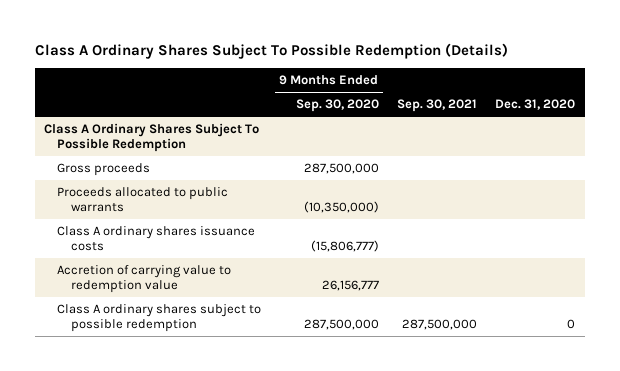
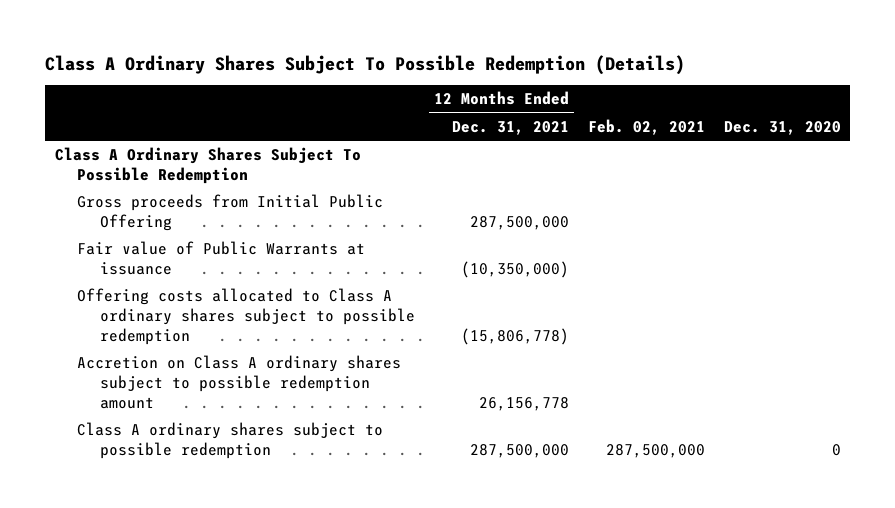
- | 9 Months Ended Sep. 30, 2020 | Sep. 30, 2021 | Dec. 31, 2020
+ | 12 Months Ended Dec. 31, 2021 | Feb. 02, 2021 | Dec. 31, 2020
- Gross proceeds | 287,500,000 | |
- Proceeds allocated to public warrants | (10,350,000) | |
- Class A ordinary shares issuance costs | (15,806,777) | |
- Accretion of carrying value to redemption value | 26,156,777 | |
+ Gross proceeds from Initial Public Offering | 287,500,000 | |
+ Fair value of Public Warrants at issuance | (10,350,000) | |
+ Offering costs allocated to Class A ordinary shares subject to possible redemption | (15,806,778) | |
+ Accretion on Class A ordinary shares subject to possible redemption amount | 26,156,778 | |

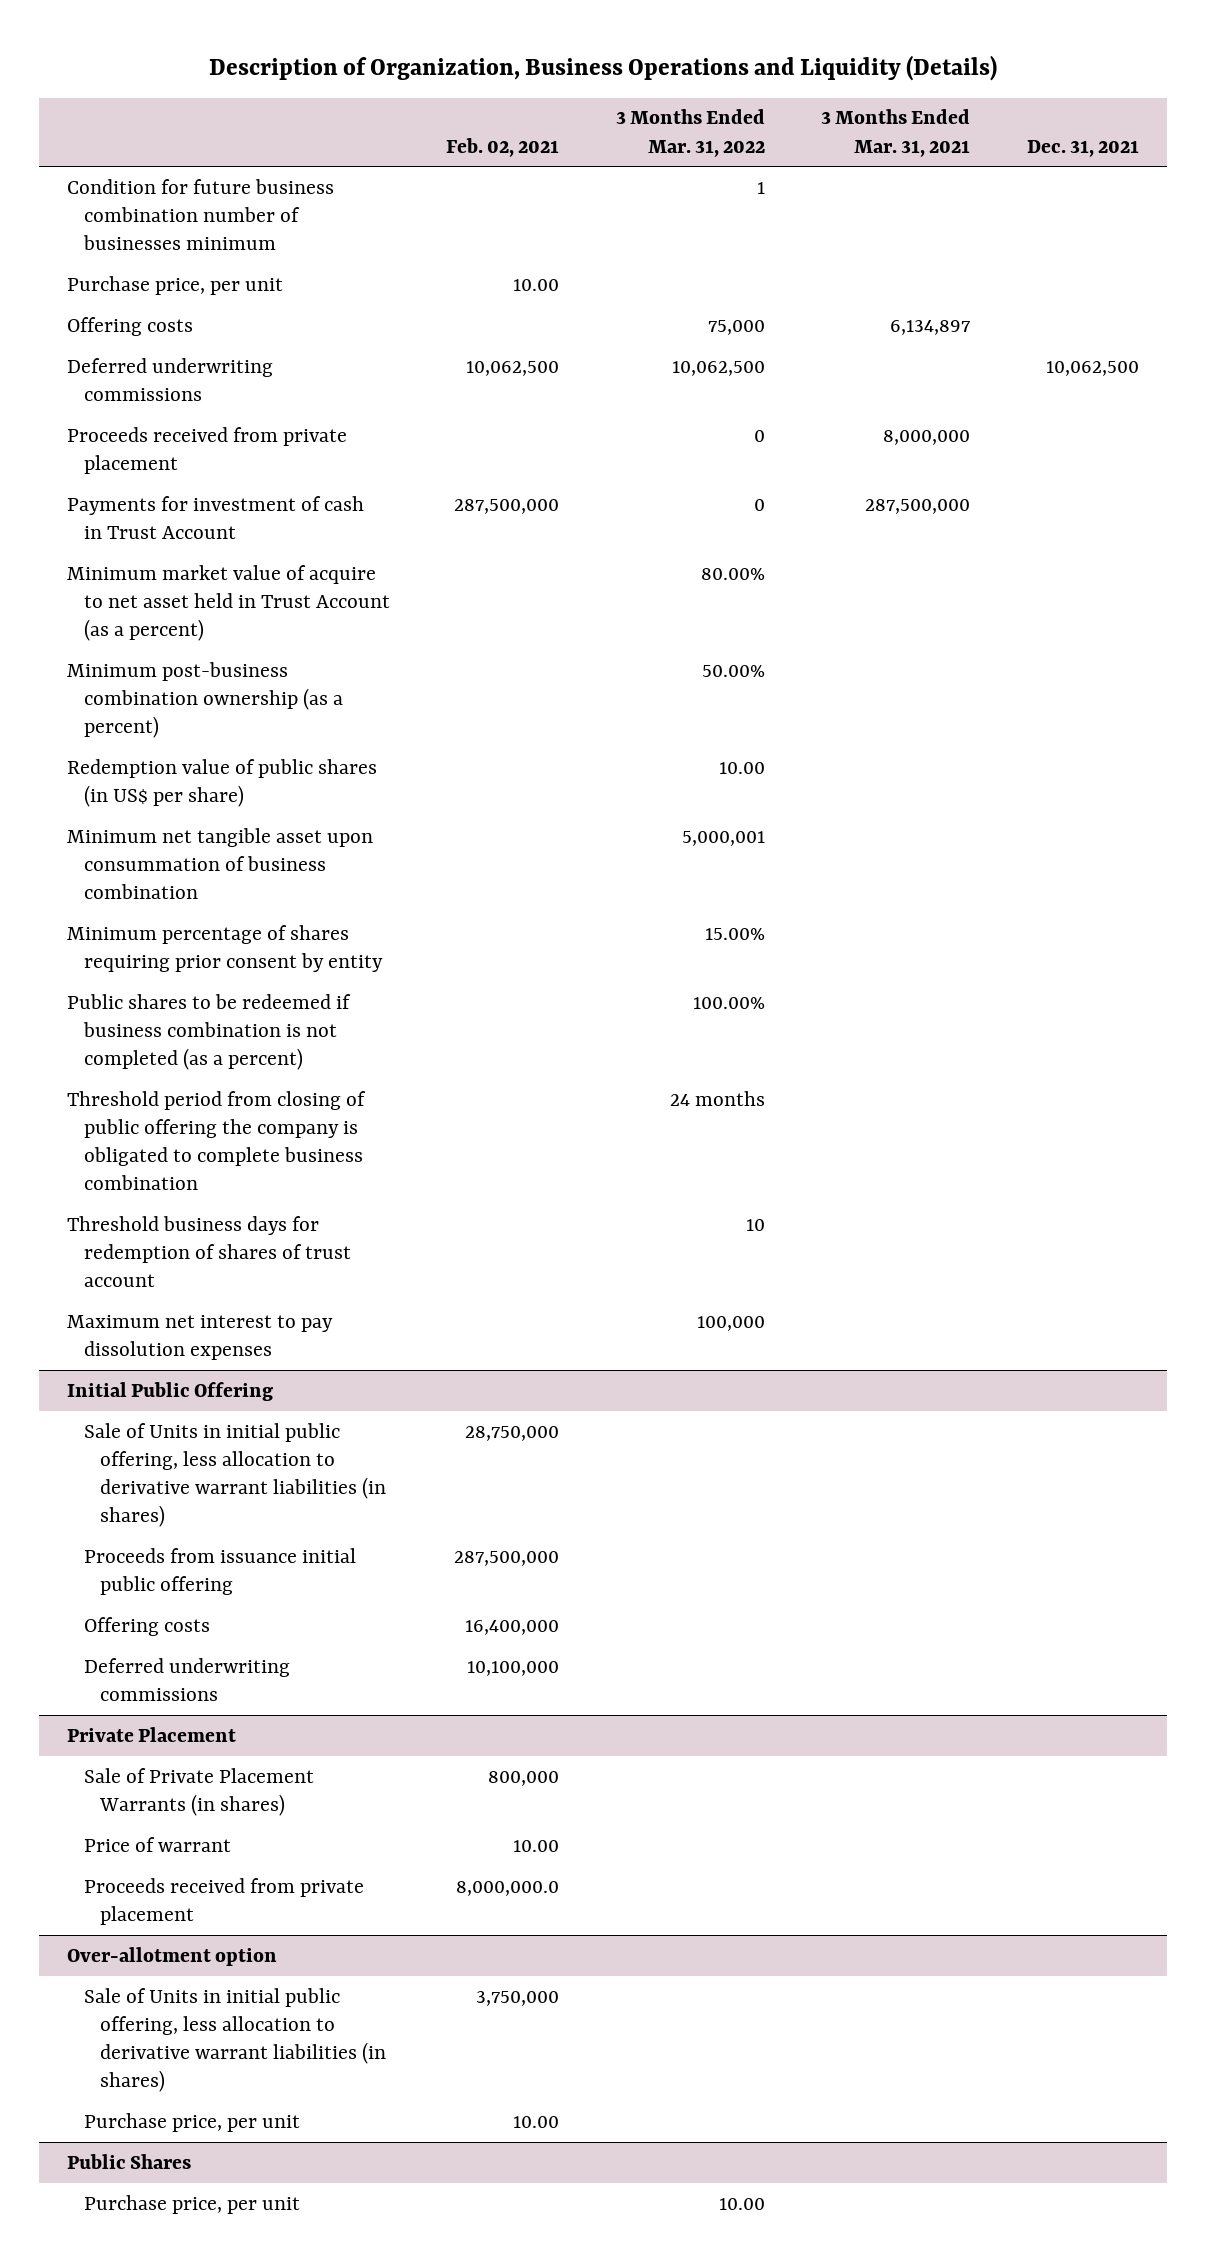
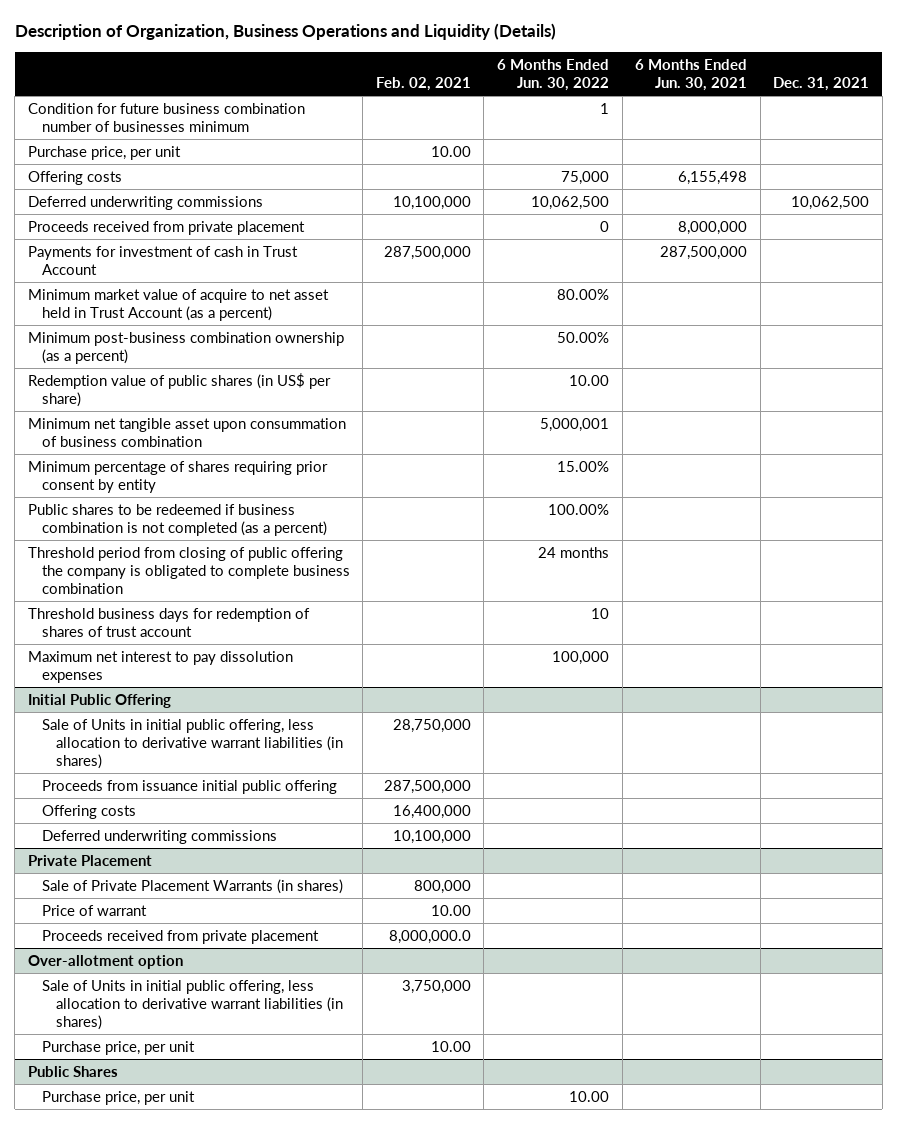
- | Feb. 02, 2021 | 3 Months Ended Mar. 31, 2022 | 3 Months Ended Mar. 31, 2021 | Dec. 31, 2021
+ | Feb. 02, 2021 | 6 Months Ended Jun. 30, 2022 | 6 Months Ended Jun. 30, 2021 | Dec. 31, 2021
- Deferred underwriting commissions | 10,062,500 | 10,062,500 | | 10,062,500
+ Deferred underwriting commissions | 10,100,000 | 10,062,500 | | 10,062,500

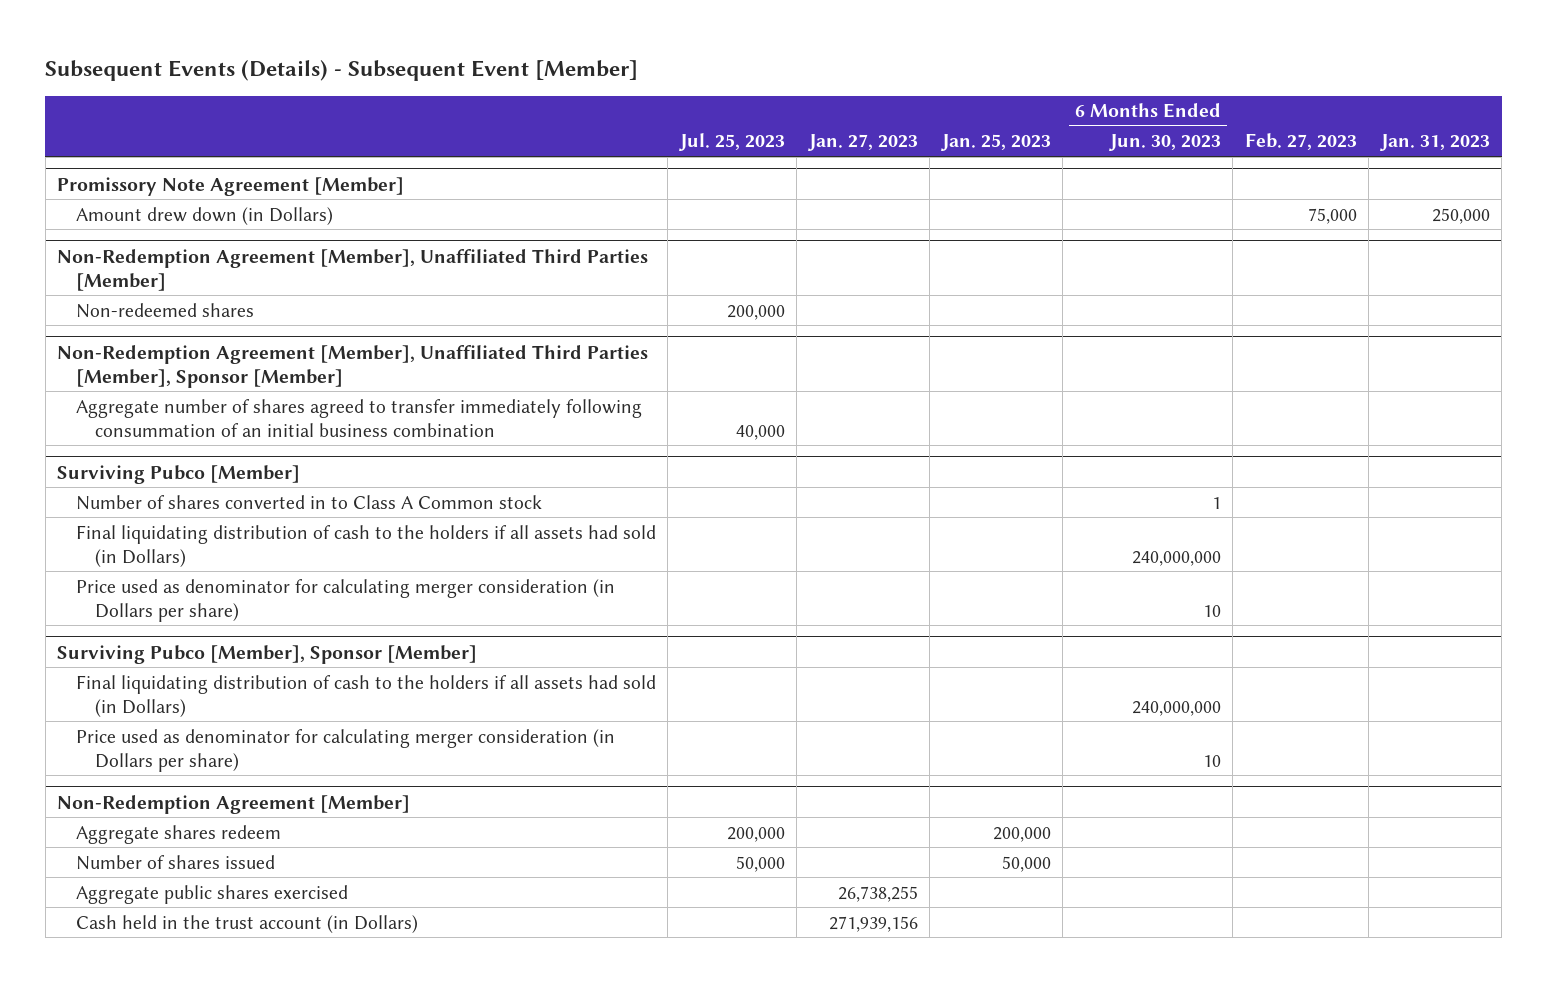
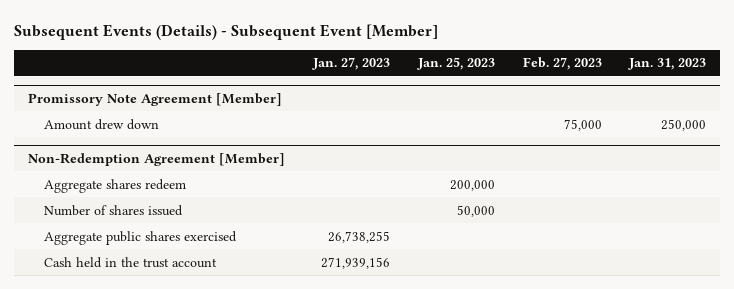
- | Jul. 25, 2023 | Jan. 27, 2023 | Jan. 25, 2023 | 6 Months Ended Jun. 30, 2023 | Feb. 27, 2023 | Jan. 31, 2023
+ | Jan. 27, 2023 | Jan. 25, 2023 | Feb. 27, 2023 | Jan. 31, 2023
@ Promissory Note Agreement [Member]
- Amount drew down (in Dollars) | | | | | 75,000 | 250,000
- Non-Redemption Agreement [Member], Unaffiliated Third Parties [Member]
- Non-redeemed shares | 200,000 | | | | |
- Non-Redemption Agreement [Member], Unaffiliated Third Parties [Member], Sponsor [Member]
- Aggregate number of shares agreed to transfer immediately following consummation of an initial business combination | 40,000 | | | | |
- Surviving Pubco [Member]
- Number of shares converted in to Class A Common stock | | | | 1 | |
- Final liquidating distribution of cash to the holders if all assets had sold (in Dollars) | | | | 240,000,000 | |
- Price used as denominator for calculating merger consideration (in Dollars per share) | | | | 10 | |
- Surviving Pubco [Member], Sponsor [Member]
- Final liquidating distribution of cash to the holders if all assets had sold (in Dollars) | | | | 240,000,000 | |
- Price used as denominator for calculating merger consideration (in Dollars per share) | | | | 10 | |
@ Promissory Note Agreement [Member]
+ Amount drew down | | | 75,000 | 250,000
@ Non-Redemption Agreement [Member]
- Cash held in the trust account (in Dollars) | | 271,939,156 | | | |
+ Cash held in the trust account | 271,939,156 | | |

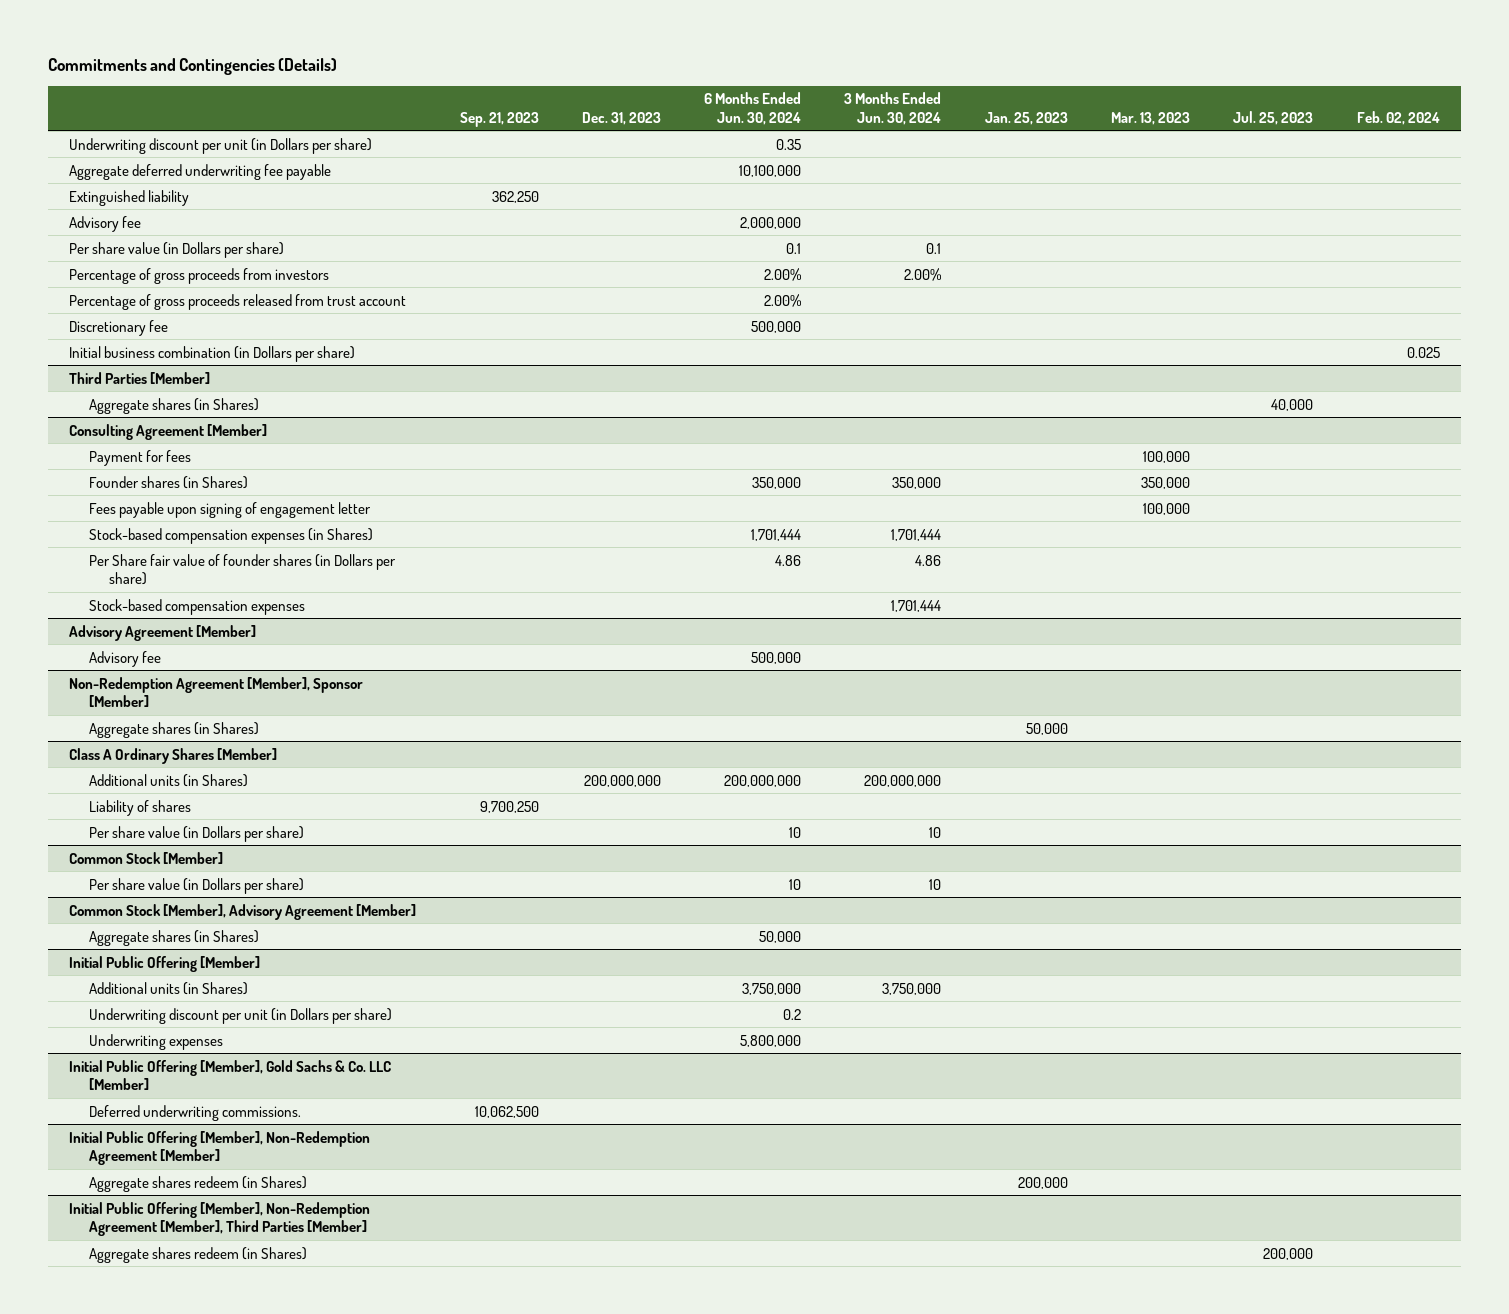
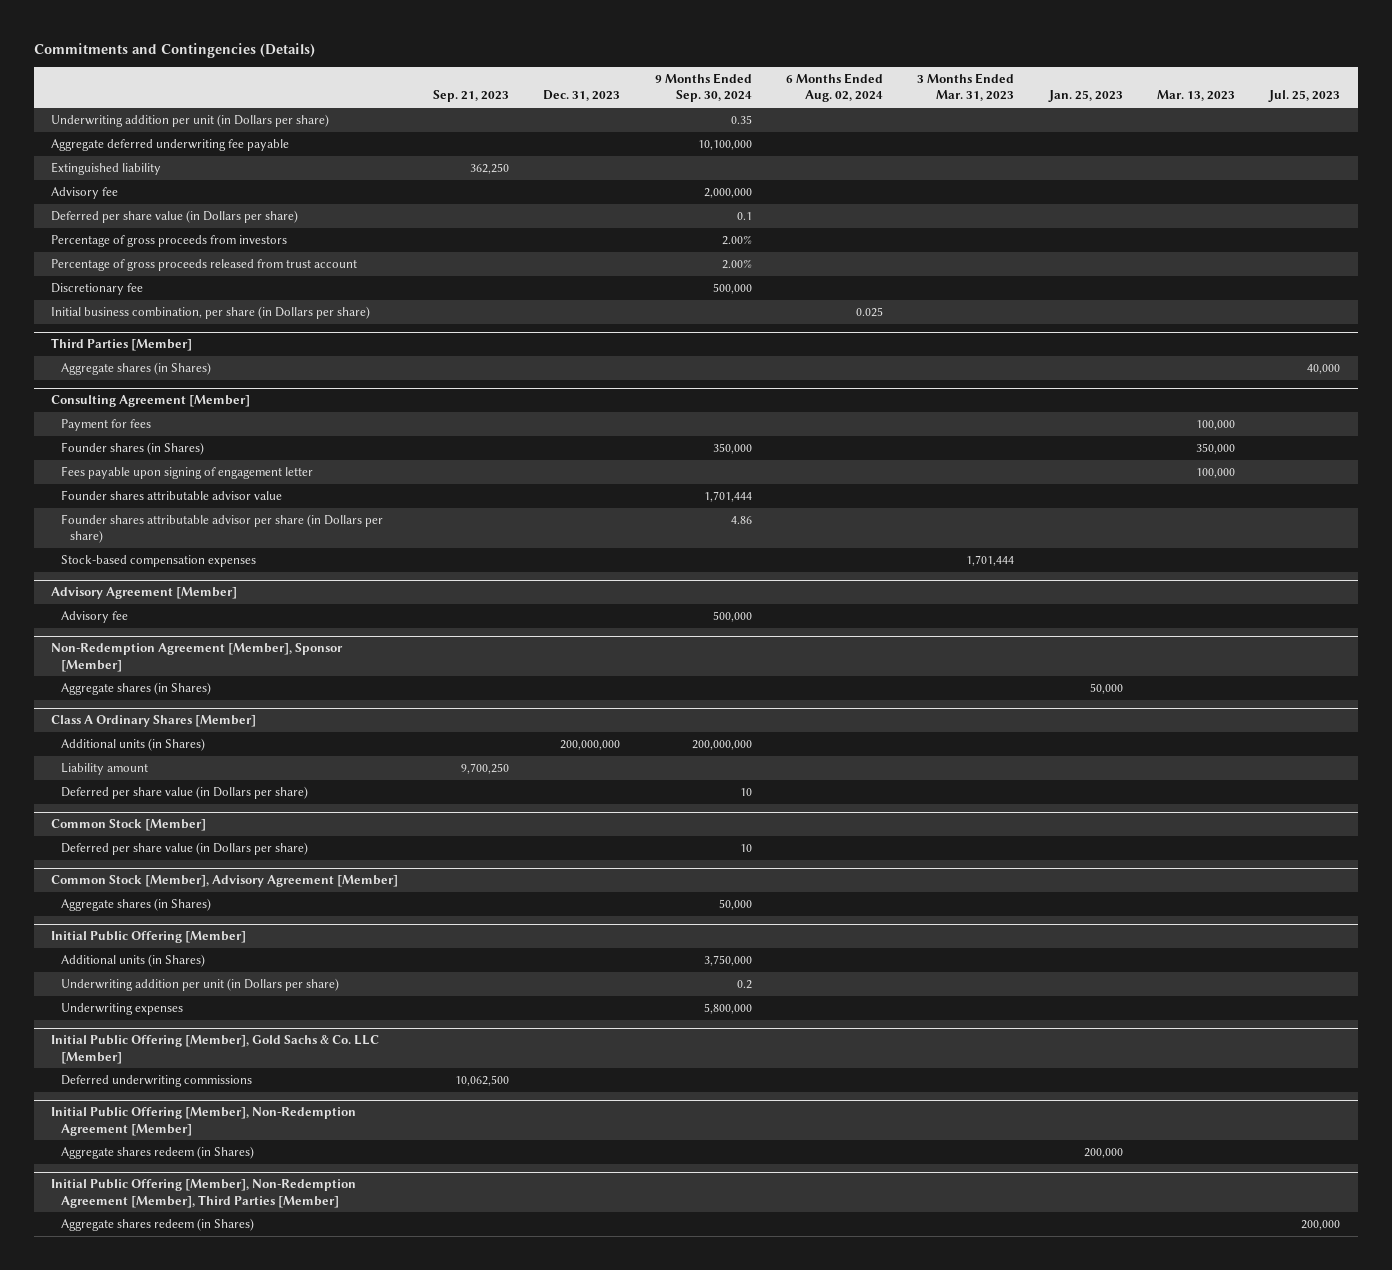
- | Sep. 21, 2023 | Dec. 31, 2023 | 6 Months Ended Jun. 30, 2024 | 3 Months Ended Jun. 30, 2024 | Jan. 25, 2023 | Mar. 13, 2023 | Jul. 25, 2023 | Feb. 02, 2024
+ | Sep. 21, 2023 | Dec. 31, 2023 | 9 Months Ended Sep. 30, 2024 | 6 Months Ended Aug. 02, 2024 | 3 Months Ended Mar. 31, 2023 | Jan. 25, 2023 | Mar. 13, 2023 | Jul. 25, 2023
- Underwriting discount per unit (in Dollars per share) | | | 0.35 | | | | |
+ Underwriting addition per unit (in Dollars per share) | | | 0.35 | | | | |
- Per share value (in Dollars per share) | | | 0.1 | 0.1 | | | |
+ Deferred per share value (in Dollars per share) | | | 0.1 | | | | |
- Initial business combination (in Dollars per share) | | | | | | | | 0.025
+ Initial business combination, per share (in Dollars per share) | | | | 0.025 | | | |
@ Consulting Agreement [Member]
- Stock-based compensation expenses (in Shares) | | | 1,701,444 | 1,701,444 | | | |
- Per Share fair value of founder shares (in Dollars per share) | | | 4.86 | 4.86 | | | |
+ Founder shares attributable advisor value | | | 1,701,444 | | | | |
+ Founder shares attributable advisor per share (in Dollars per share) | | | 4.86 | | | | |
@ Class A Ordinary Shares [Member]
- Liability of shares | 9,700,250 | | | | | | |
- Per share value (in Dollars per share) | | | 10 | 10 | | | |
+ Liability amount | 9,700,250 | | | | | | |
+ Deferred per share value (in Dollars per share) | | | 10 | | | | |
@ Common Stock [Member]
- Per share value (in Dollars per share) | | | 10 | 10 | | | |
+ Deferred per share value (in Dollars per share) | | | 10 | | | | |
@ Initial Public Offering [Member]
- Underwriting discount per unit (in Dollars per share) | | | 0.2 | | | | |
+ Underwriting addition per unit (in Dollars per share) | | | 0.2 | | | | |
@ Initial Public Offering [Member], Gold Sachs & Co. LLC [Member]
- Deferred underwriting commissions. | 10,062,500 | | | | | | |
+ Deferred underwriting commissions | 10,062,500 | | | | | | |

